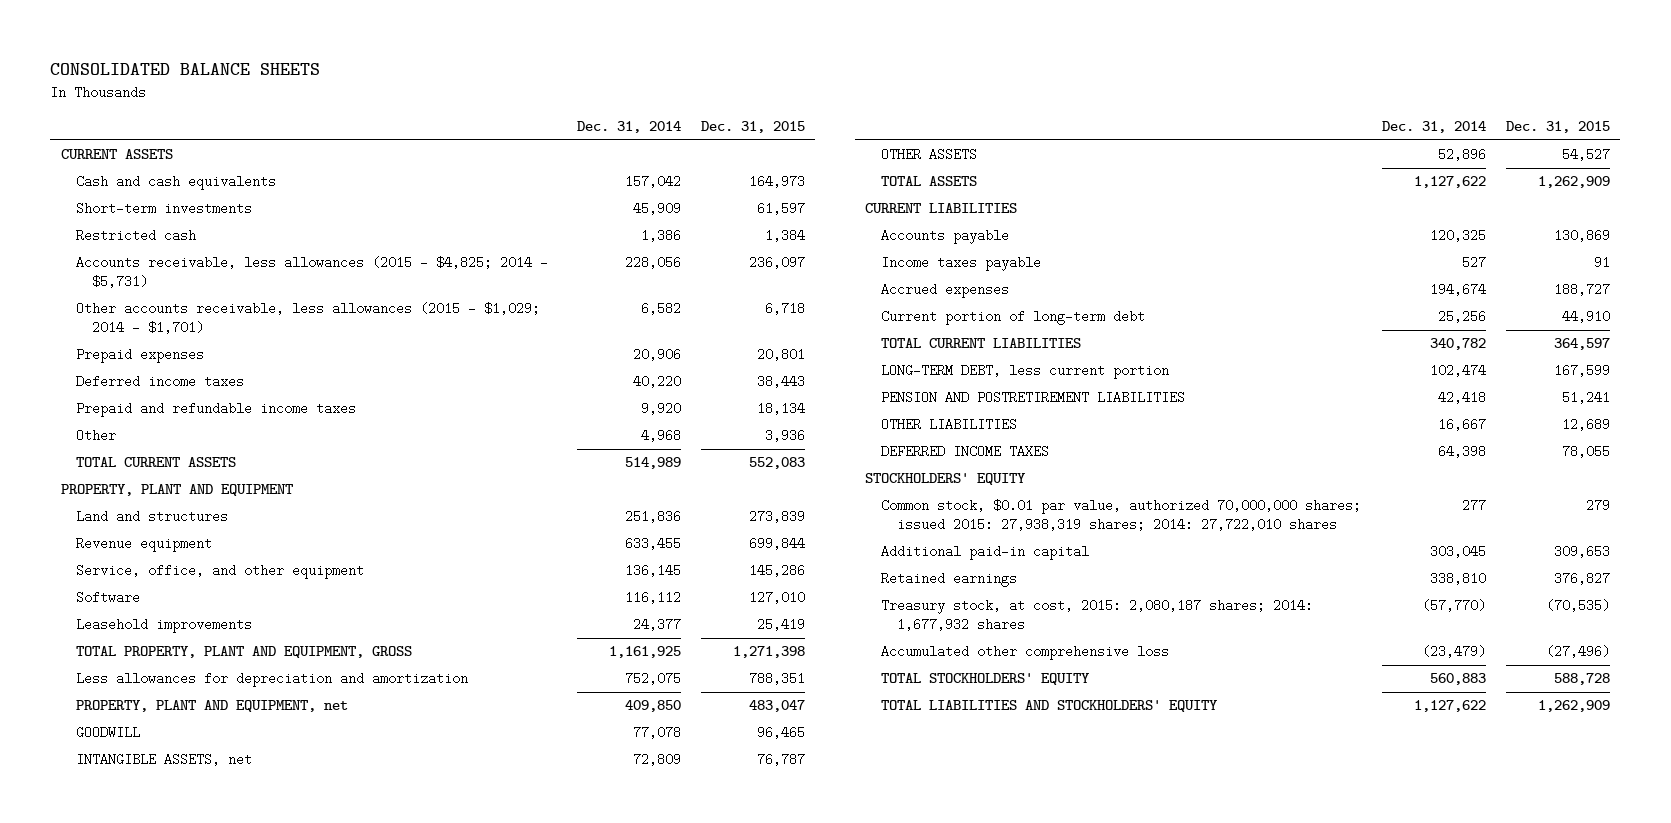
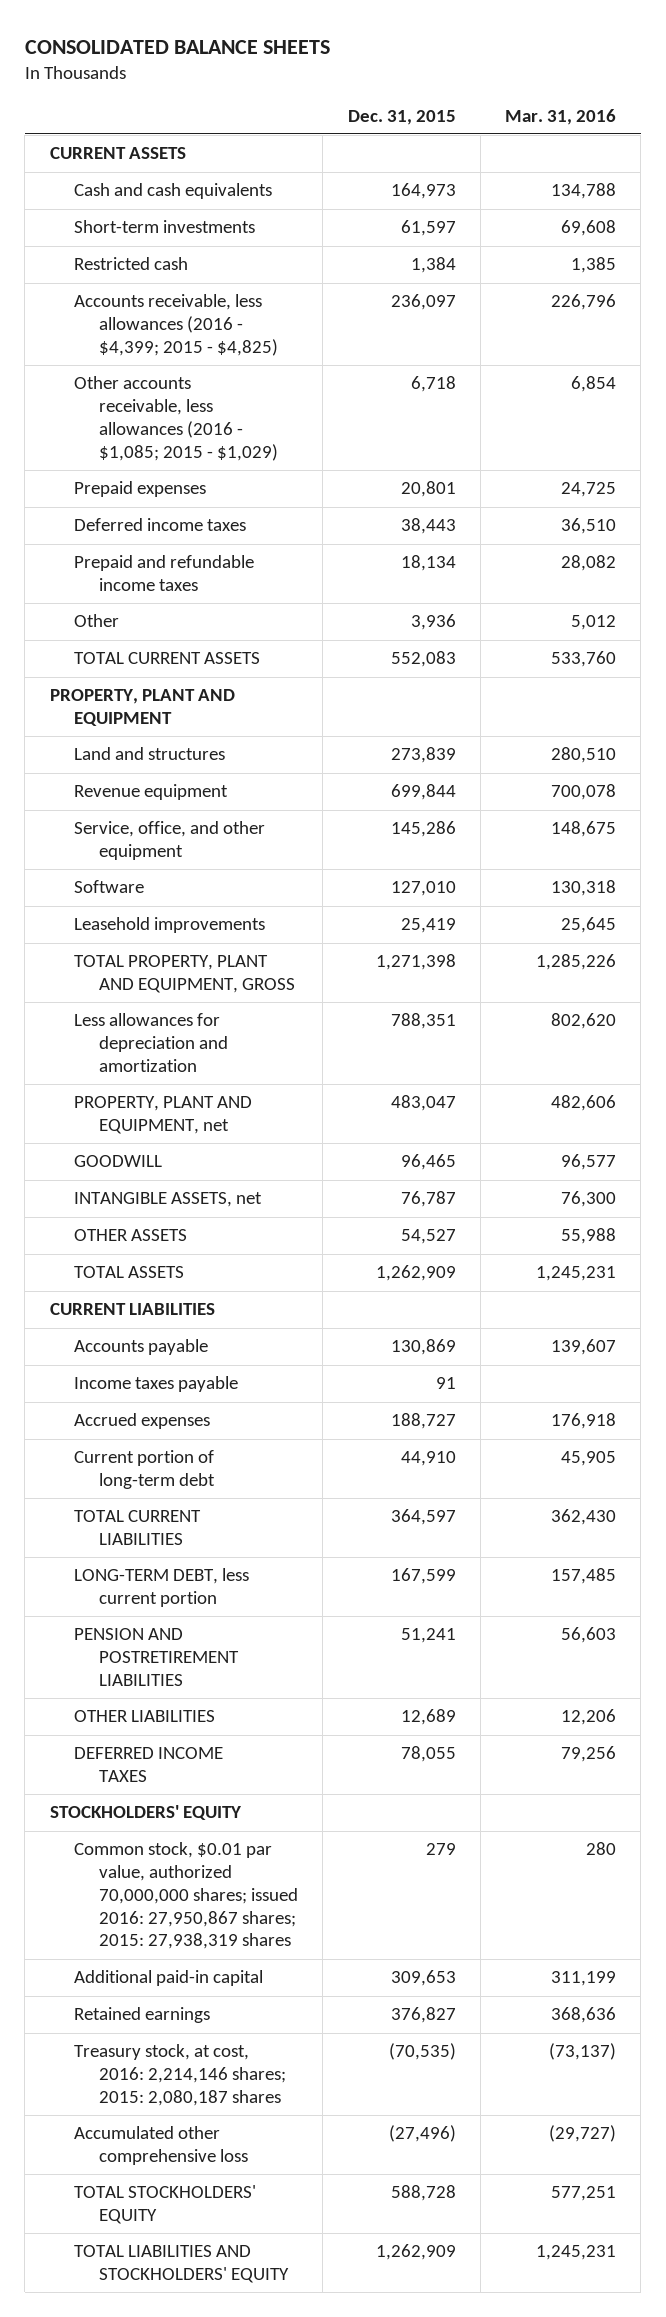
- | Dec. 31, 2014 | Dec. 31, 2015
+ | Dec. 31, 2015 | Mar. 31, 2016
- Accounts receivable, less allowances (2015 - $4,825; 2014 - $5,731) | 228,056 | 236,097
- Other accounts receivable, less allowances (2015 - $1,029; 2014 - $1,701) | 6,582 | 6,718
+ Accounts receivable, less allowances (2016 - $4,399; 2015 - $4,825) | 236,097 | 226,796
+ Other accounts receivable, less allowances (2016 - $1,085; 2015 - $1,029) | 6,718 | 6,854
- Common stock, $0.01 par value, authorized 70,000,000 shares; issued 2015: 27,938,319 shares; 2014: 27,722,010 shares | 277 | 279
+ Common stock, $0.01 par value, authorized 70,000,000 shares; issued 2016: 27,950,867 shares; 2015: 27,938,319 shares | 279 | 280
- Treasury stock, at cost, 2015: 2,080,187 shares; 2014: 1,677,932 shares | (57,770) | (70,535)
+ Treasury stock, at cost, 2016: 2,214,146 shares; 2015: 2,080,187 shares | (70,535) | (73,137)

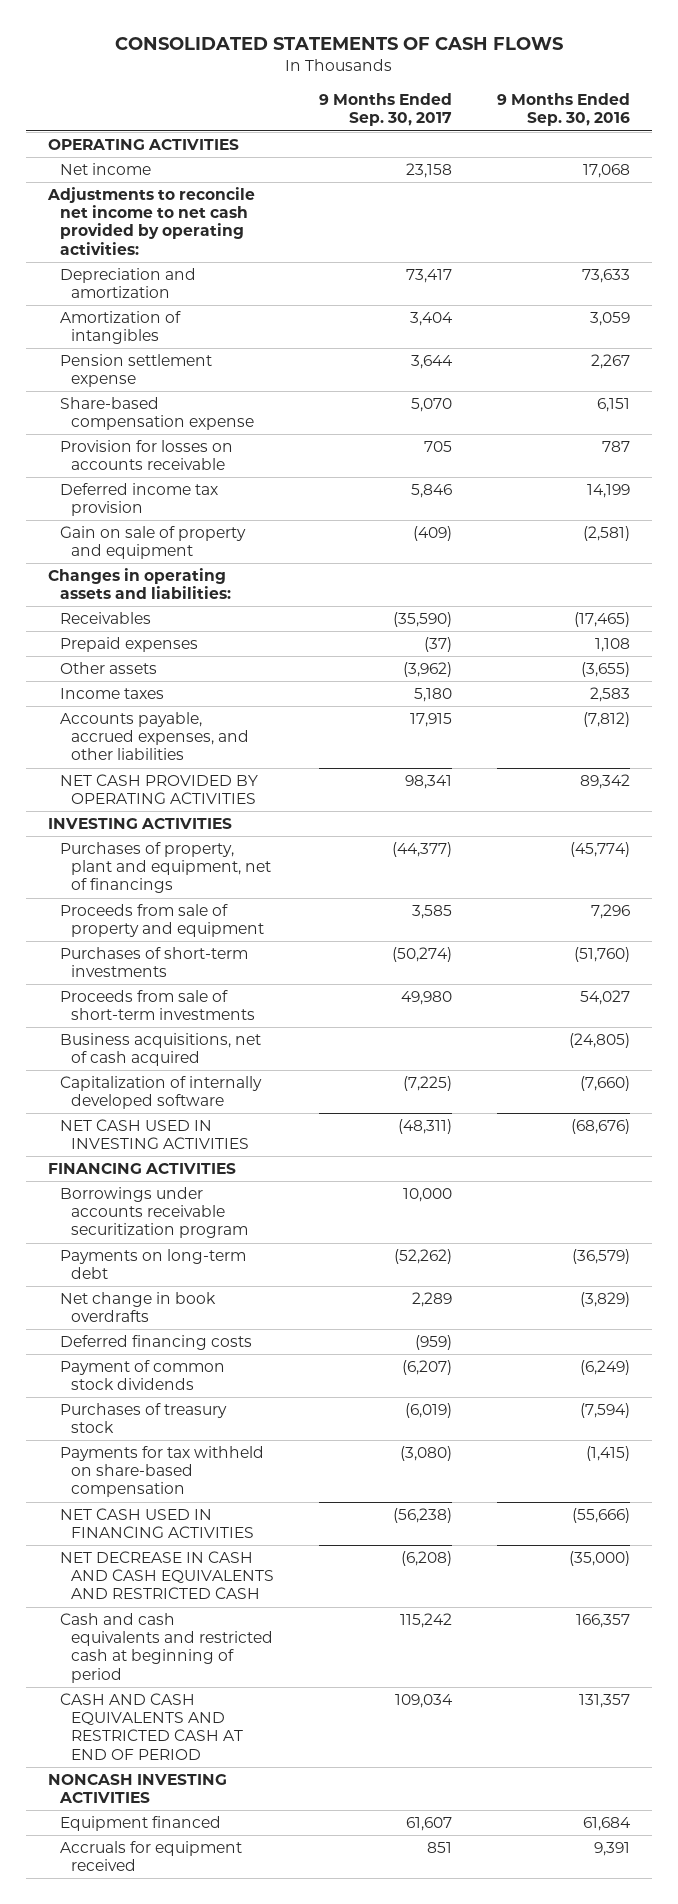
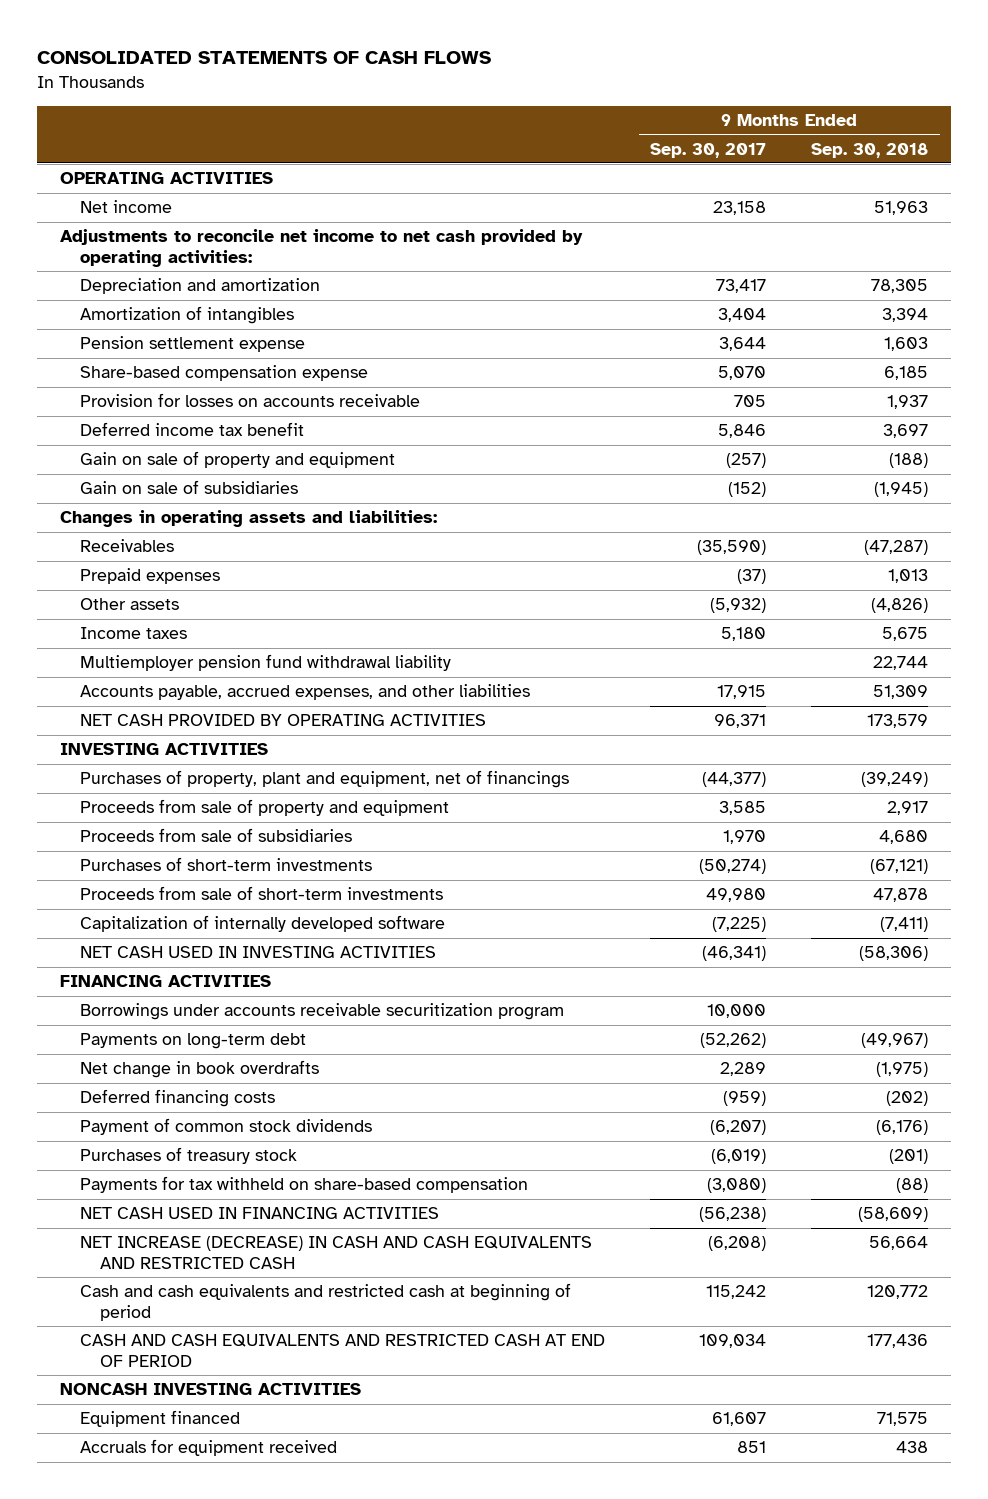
- | 9 Months Ended Sep. 30, 2017 | 9 Months Ended Sep. 30, 2016
+ | 9 Months Ended Sep. 30, 2017 | 9 Months Ended Sep. 30, 2018
- Deferred income tax provision | 5,846 | 14,199
- Gain on sale of property and equipment | (409) | (2,581)
+ Deferred income tax benefit | 5,846 | 3,697
+ Gain on sale of property and equipment | (257) | (188)
+ Gain on sale of subsidiaries | (152) | (1,945)
- Other assets | (3,962) | (3,655)
+ Other assets | (5,932) | (4,826)
+ Multiemployer pension fund withdrawal liability | | 22,744
- NET CASH PROVIDED BY OPERATING ACTIVITIES | 98,341 | 89,342
+ NET CASH PROVIDED BY OPERATING ACTIVITIES | 96,371 | 173,579
+ Proceeds from sale of subsidiaries | 1,970 | 4,680
- Business acquisitions, net of cash acquired | | (24,805)
- NET CASH USED IN INVESTING ACTIVITIES | (48,311) | (68,676)
+ NET CASH USED IN INVESTING ACTIVITIES | (46,341) | (58,306)
- NET DECREASE IN CASH AND CASH EQUIVALENTS AND RESTRICTED CASH | (6,208) | (35,000)
+ NET INCREASE (DECREASE) IN CASH AND CASH EQUIVALENTS AND RESTRICTED CASH | (6,208) | 56,664

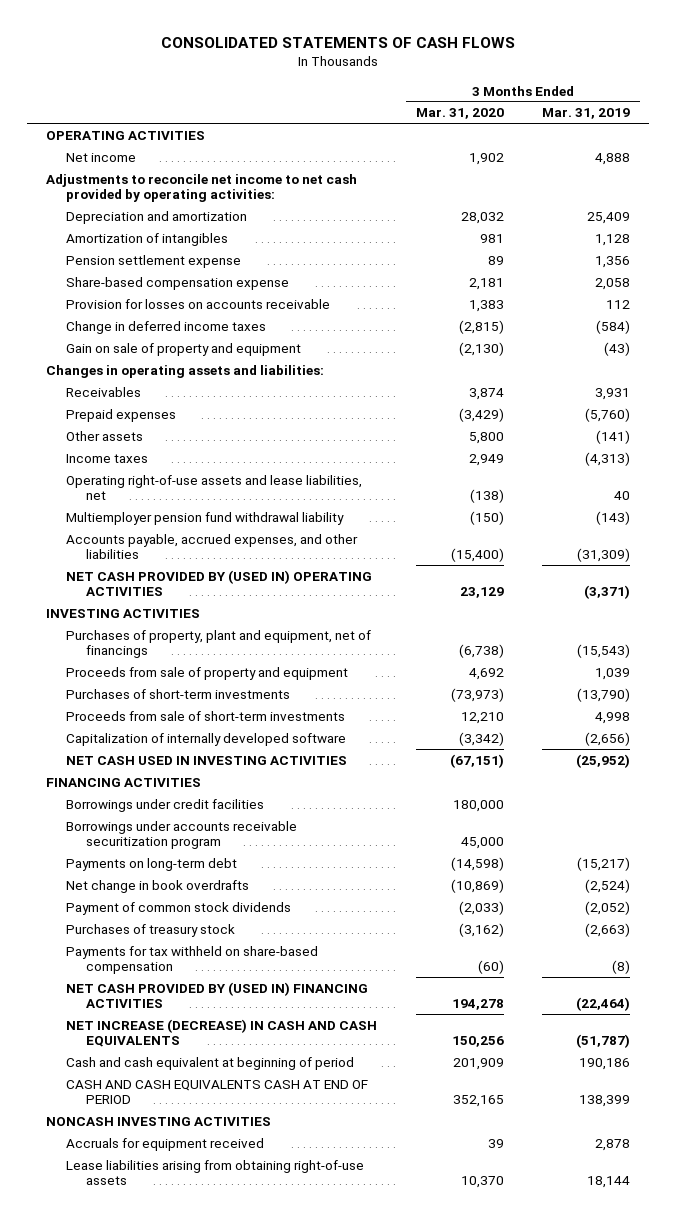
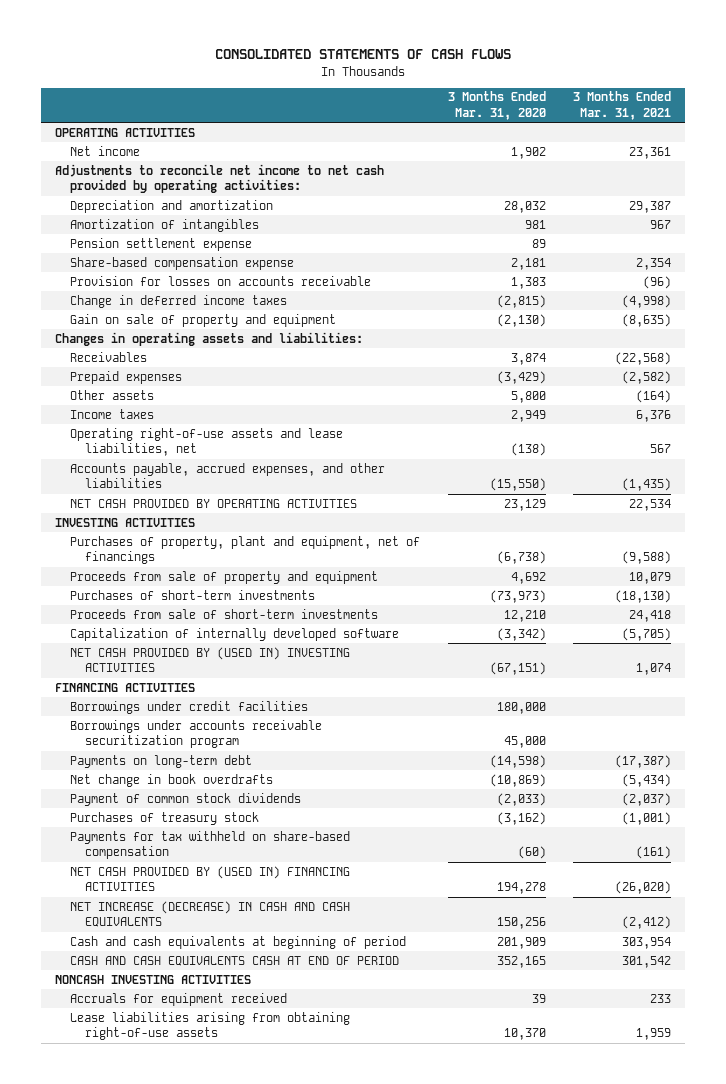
- | 3 Months Ended Mar. 31, 2020 | 3 Months Ended Mar. 31, 2019
+ | 3 Months Ended Mar. 31, 2020 | 3 Months Ended Mar. 31, 2021
- Multiemployer pension fund withdrawal liability | (150) | (143)
- Accounts payable, accrued expenses, and other liabilities | (15,400) | (31,309)
- NET CASH PROVIDED BY (USED IN) OPERATING ACTIVITIES | 23,129 | (3,371)
+ Accounts payable, accrued expenses, and other liabilities | (15,550) | (1,435)
+ NET CASH PROVIDED BY OPERATING ACTIVITIES | 23,129 | 22,534
- NET CASH USED IN INVESTING ACTIVITIES | (67,151) | (25,952)
+ NET CASH PROVIDED BY (USED IN) INVESTING ACTIVITIES | (67,151) | 1,074
- Cash and cash equivalent at beginning of period | 201,909 | 190,186
+ Cash and cash equivalents at beginning of period | 201,909 | 303,954

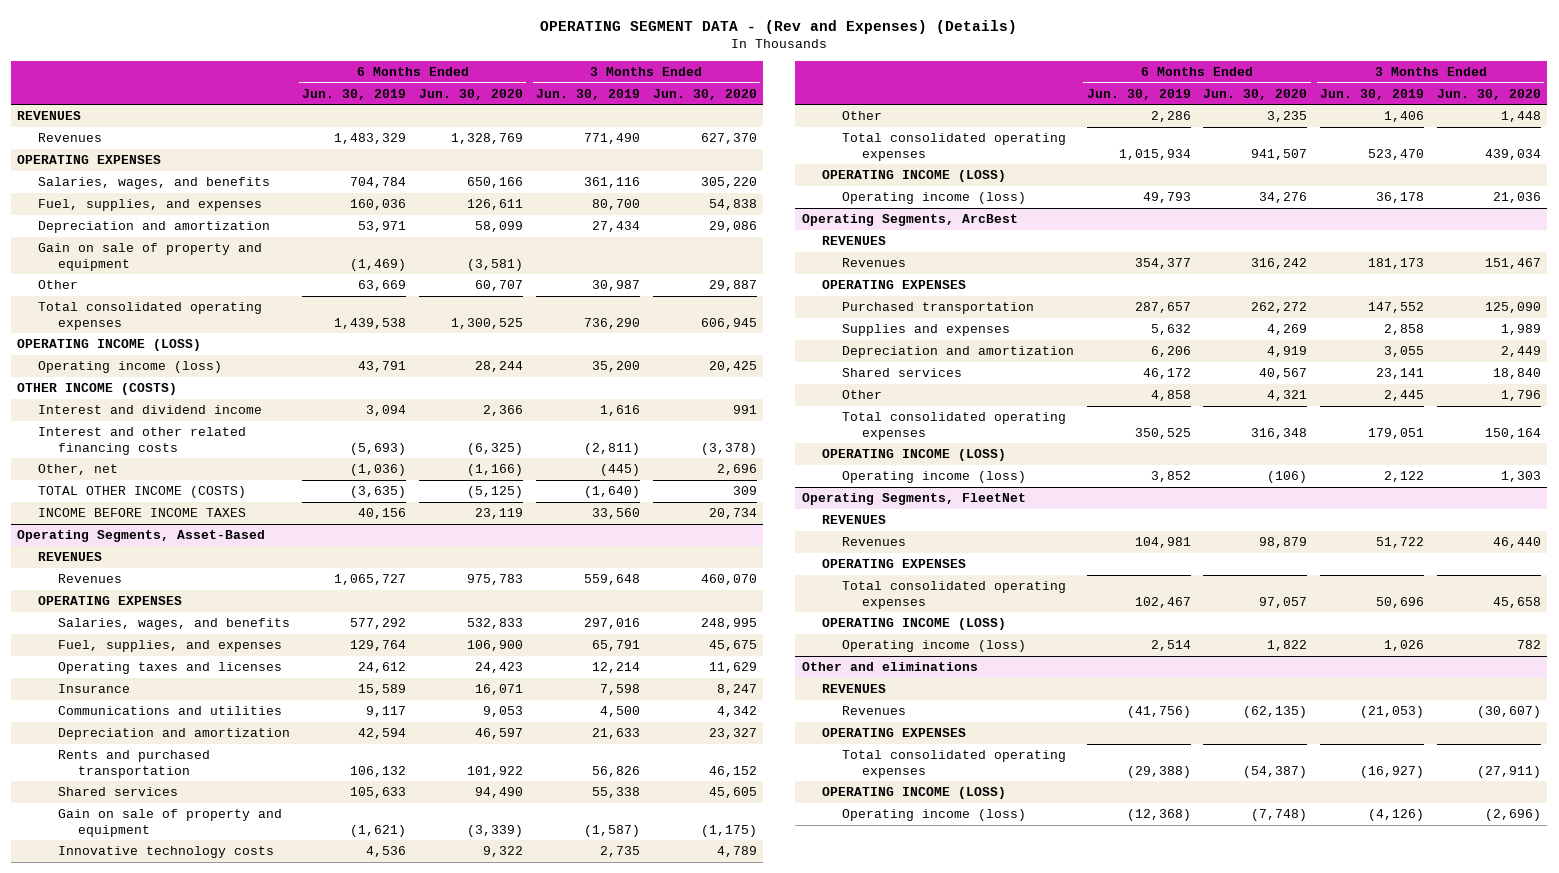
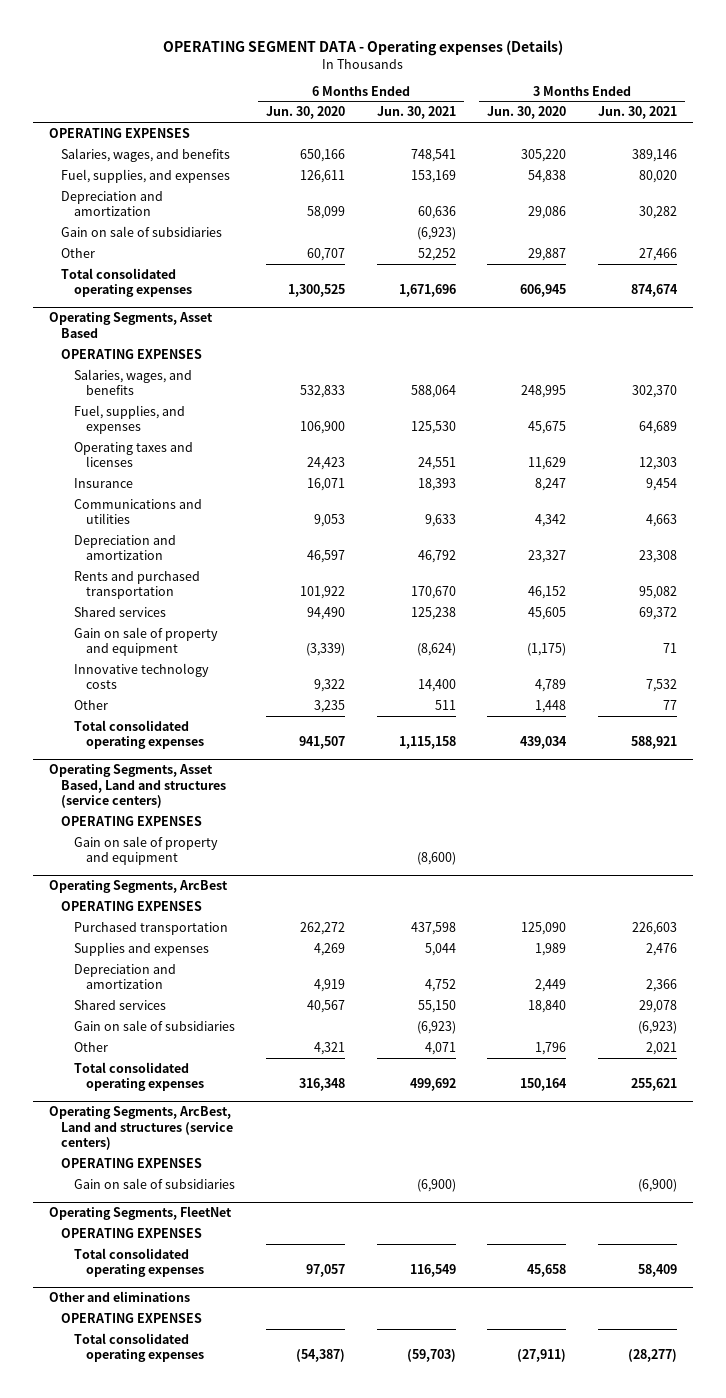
- OPERATING SEGMENT DATA - (Rev and Expenses) (Details)
+ OPERATING SEGMENT DATA - Operating expenses (Details)
- | 6 Months Ended Jun. 30, 2019 | 6 Months Ended Jun. 30, 2020 | 3 Months Ended Jun. 30, 2019 | 3 Months Ended Jun. 30, 2020
+ | 6 Months Ended Jun. 30, 2020 | 6 Months Ended Jun. 30, 2021 | 3 Months Ended Jun. 30, 2020 | 3 Months Ended Jun. 30, 2021
- REVENUES
- Revenues | 1,483,329 | 1,328,769 | 771,490 | 627,370
- Gain on sale of property and equipment | (1,469) | (3,581) | |
+ Gain on sale of subsidiaries | | (6,923) | |
- OPERATING INCOME (LOSS)
- Operating income (loss) | 43,791 | 28,244 | 35,200 | 20,425
- OTHER INCOME (COSTS)
- Interest and dividend income | 3,094 | 2,366 | 1,616 | 991
- Interest and other related financing costs | (5,693) | (6,325) | (2,811) | (3,378)
- Other, net | (1,036) | (1,166) | (445) | 2,696
- TOTAL OTHER INCOME (COSTS) | (3,635) | (5,125) | (1,640) | 309
- INCOME BEFORE INCOME TAXES | 40,156 | 23,119 | 33,560 | 20,734
- Operating Segments, Asset-Based
- REVENUES
- Revenues | 1,065,727 | 975,783 | 559,648 | 460,070
+ Operating Segments, Asset Based
- OPERATING INCOME (LOSS)
- Operating income (loss) | 49,793 | 34,276 | 36,178 | 21,036
+ Operating Segments, Asset Based, Land and structures (service centers)
+ OPERATING EXPENSES
+ Gain on sale of property and equipment | | (8,600) | |
@ Operating Segments, ArcBest
- REVENUES
- Revenues | 354,377 | 316,242 | 181,173 | 151,467
+ Gain on sale of subsidiaries | | (6,923) | | (6,923)
- OPERATING INCOME (LOSS)
- Operating income (loss) | 3,852 | (106) | 2,122 | 1,303
+ Operating Segments, ArcBest, Land and structures (service centers)
+ OPERATING EXPENSES
+ Gain on sale of subsidiaries | | (6,900) | | (6,900)
@ Operating Segments, FleetNet
- REVENUES
- Revenues | 104,981 | 98,879 | 51,722 | 46,440
- OPERATING INCOME (LOSS)
- Operating income (loss) | 2,514 | 1,822 | 1,026 | 782
@ Other and eliminations
- REVENUES
- Revenues | (41,756) | (62,135) | (21,053) | (30,607)
- OPERATING INCOME (LOSS)
- Operating income (loss) | (12,368) | (7,748) | (4,126) | (2,696)

